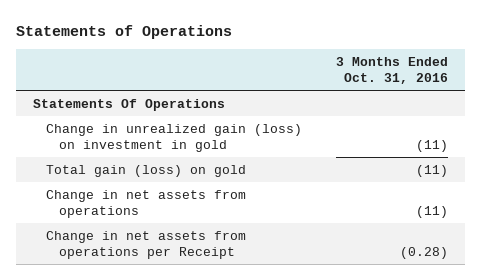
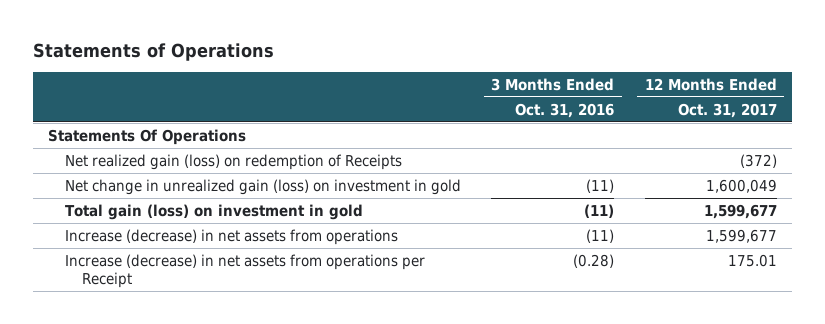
- | 3 Months Ended Oct. 31, 2016
+ | 3 Months Ended Oct. 31, 2016 | 12 Months Ended Oct. 31, 2017
- Change in unrealized gain (loss) on investment in gold | (11)
- Total gain (loss) on gold | (11)
- Change in net assets from operations | (11)
- Change in net assets from operations per Receipt | (0.28)
+ Net realized gain (loss) on redemption of Receipts | | (372)
+ Net change in unrealized gain (loss) on investment in gold | (11) | 1,600,049
+ Total gain (loss) on investment in gold | (11) | 1,599,677
+ Increase (decrease) in net assets from operations | (11) | 1,599,677
+ Increase (decrease) in net assets from operations per Receipt | (0.28) | 175.01

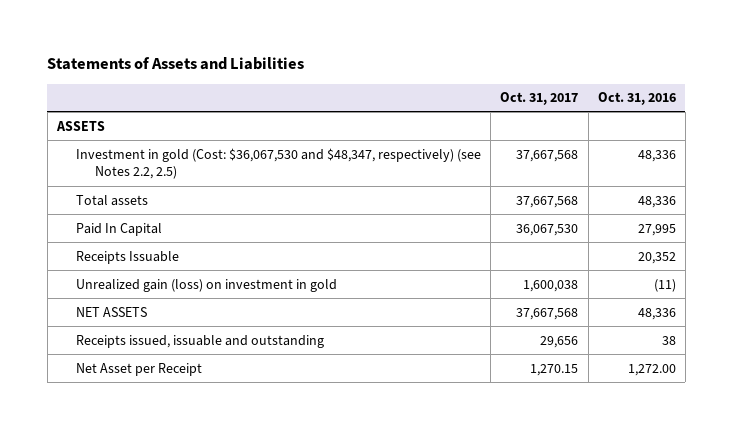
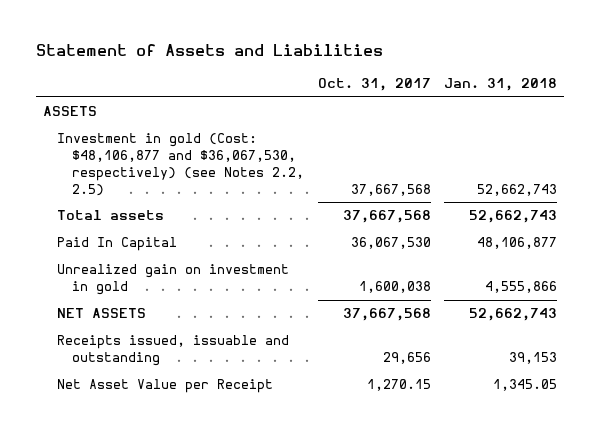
- Statements of Assets and Liabilities
+ Statement of Assets and Liabilities
- | Oct. 31, 2017 | Oct. 31, 2016
+ | Oct. 31, 2017 | Jan. 31, 2018
- Investment in gold (Cost: $36,067,530 and $48,347, respectively) (see Notes 2.2, 2.5) | 37,667,568 | 48,336
+ Investment in gold (Cost: $48,106,877 and $36,067,530, respectively) (see Notes 2.2, 2.5) | 37,667,568 | 52,662,743
- Receipts Issuable | | 20,352
- Unrealized gain (loss) on investment in gold | 1,600,038 | (11)
+ Unrealized gain on investment in gold | 1,600,038 | 4,555,866
- Net Asset per Receipt | 1,270.15 | 1,272.00
+ Net Asset Value per Receipt | 1,270.15 | 1,345.05

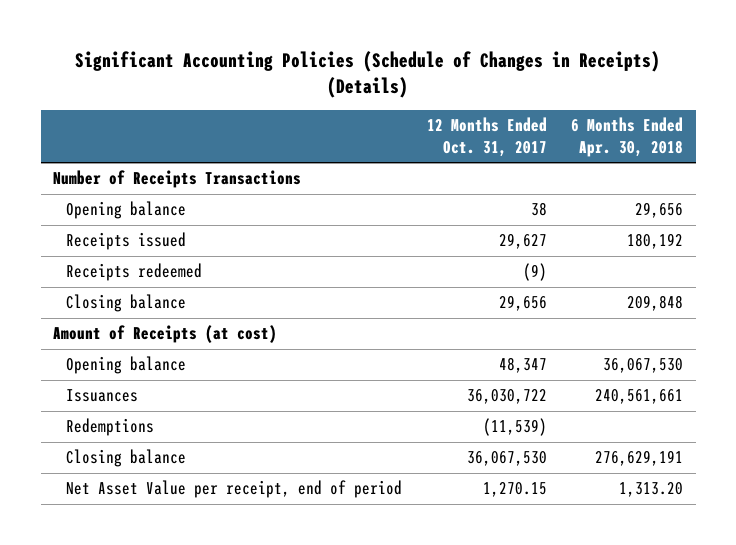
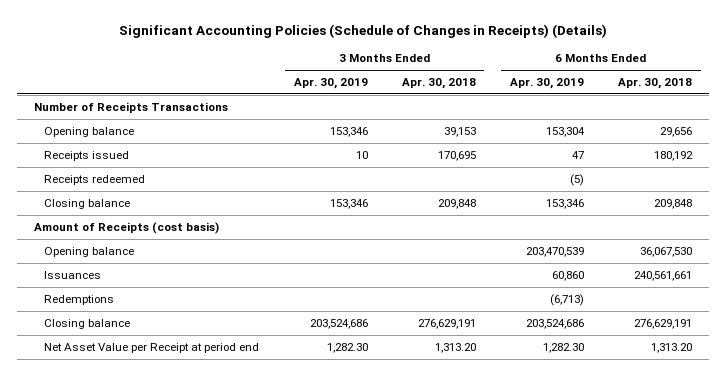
- | 12 Months Ended Oct. 31, 2017 | 6 Months Ended Apr. 30, 2018
+ | 3 Months Ended Apr. 30, 2019 | 3 Months Ended Apr. 30, 2018 | 6 Months Ended Apr. 30, 2019 | 6 Months Ended Apr. 30, 2018
- Amount of Receipts (at cost)
+ Amount of Receipts (cost basis)
- Net Asset Value per receipt, end of period | 1,270.15 | 1,313.20
+ Net Asset Value per Receipt at period end | 1,282.30 | 1,313.20 | 1,282.30 | 1,313.20

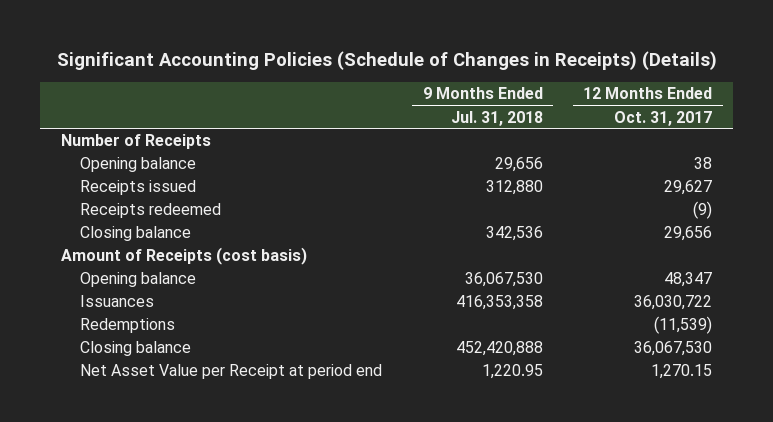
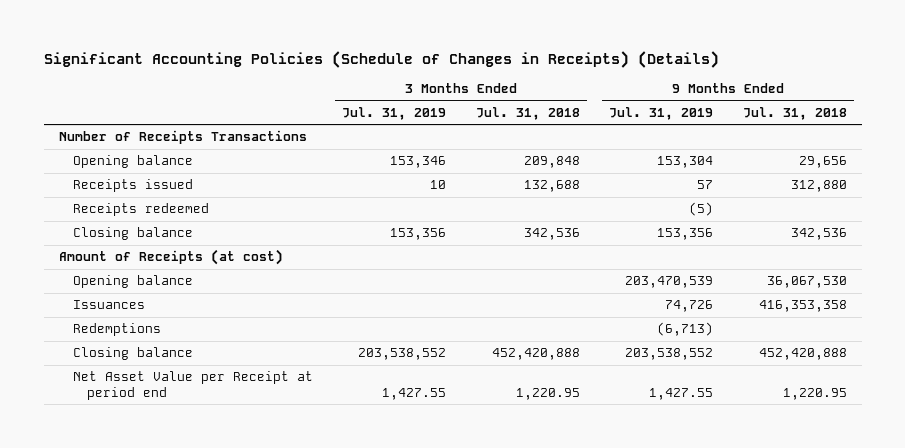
- | 9 Months Ended Jul. 31, 2018 | 12 Months Ended Oct. 31, 2017
+ | 3 Months Ended Jul. 31, 2019 | 3 Months Ended Jul. 31, 2018 | 9 Months Ended Jul. 31, 2019 | 9 Months Ended Jul. 31, 2018
- Number of Receipts
+ Number of Receipts Transactions
- Amount of Receipts (cost basis)
+ Amount of Receipts (at cost)

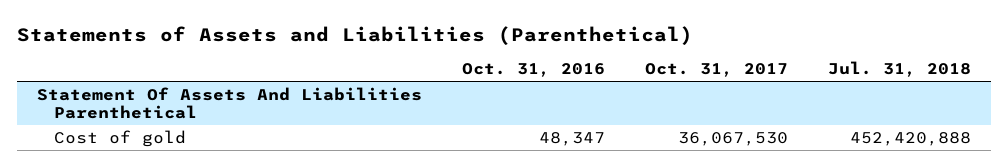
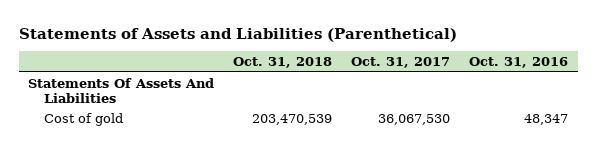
- | Oct. 31, 2016 | Oct. 31, 2017 | Jul. 31, 2018
+ | Oct. 31, 2018 | Oct. 31, 2017 | Oct. 31, 2016
- Statement Of Assets And Liabilities Parenthetical
+ Statements Of Assets And Liabilities

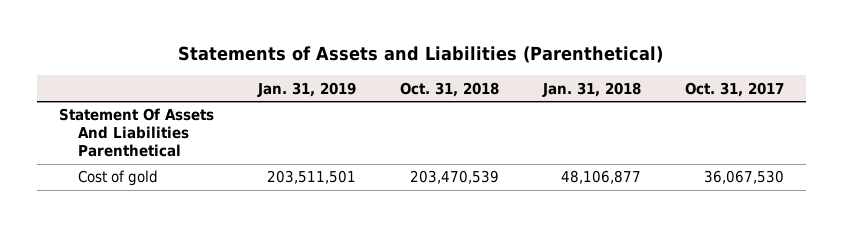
- | Oct. 31, 2018 | Oct. 31, 2017 | Oct. 31, 2016
+ | Jan. 31, 2019 | Oct. 31, 2018 | Jan. 31, 2018 | Oct. 31, 2017
- Statements Of Assets And Liabilities
+ Statement Of Assets And Liabilities Parenthetical

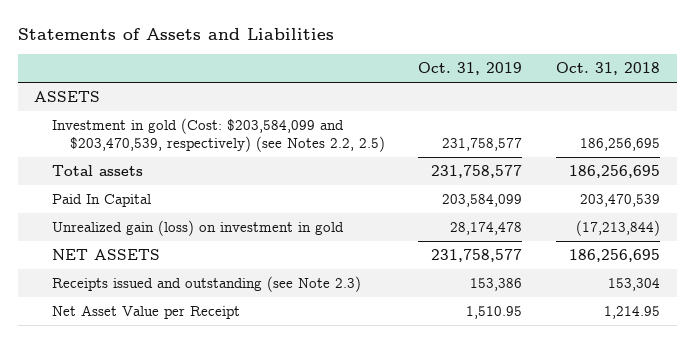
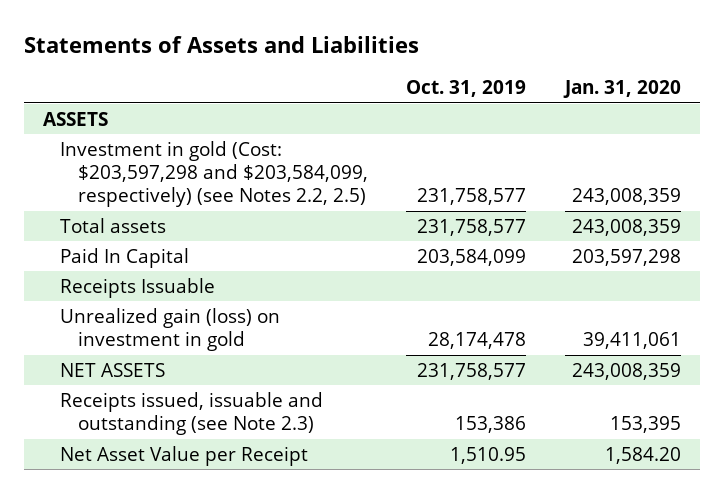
- | Oct. 31, 2019 | Oct. 31, 2018
+ | Oct. 31, 2019 | Jan. 31, 2020
- Investment in gold (Cost: $203,584,099 and $203,470,539, respectively) (see Notes 2.2, 2.5) | 231,758,577 | 186,256,695
+ Investment in gold (Cost: $203,597,298 and $203,584,099, respectively) (see Notes 2.2, 2.5) | 231,758,577 | 243,008,359
+ Receipts Issuable
- Receipts issued and outstanding (see Note 2.3) | 153,386 | 153,304
+ Receipts issued, issuable and outstanding (see Note 2.3) | 153,386 | 153,395

